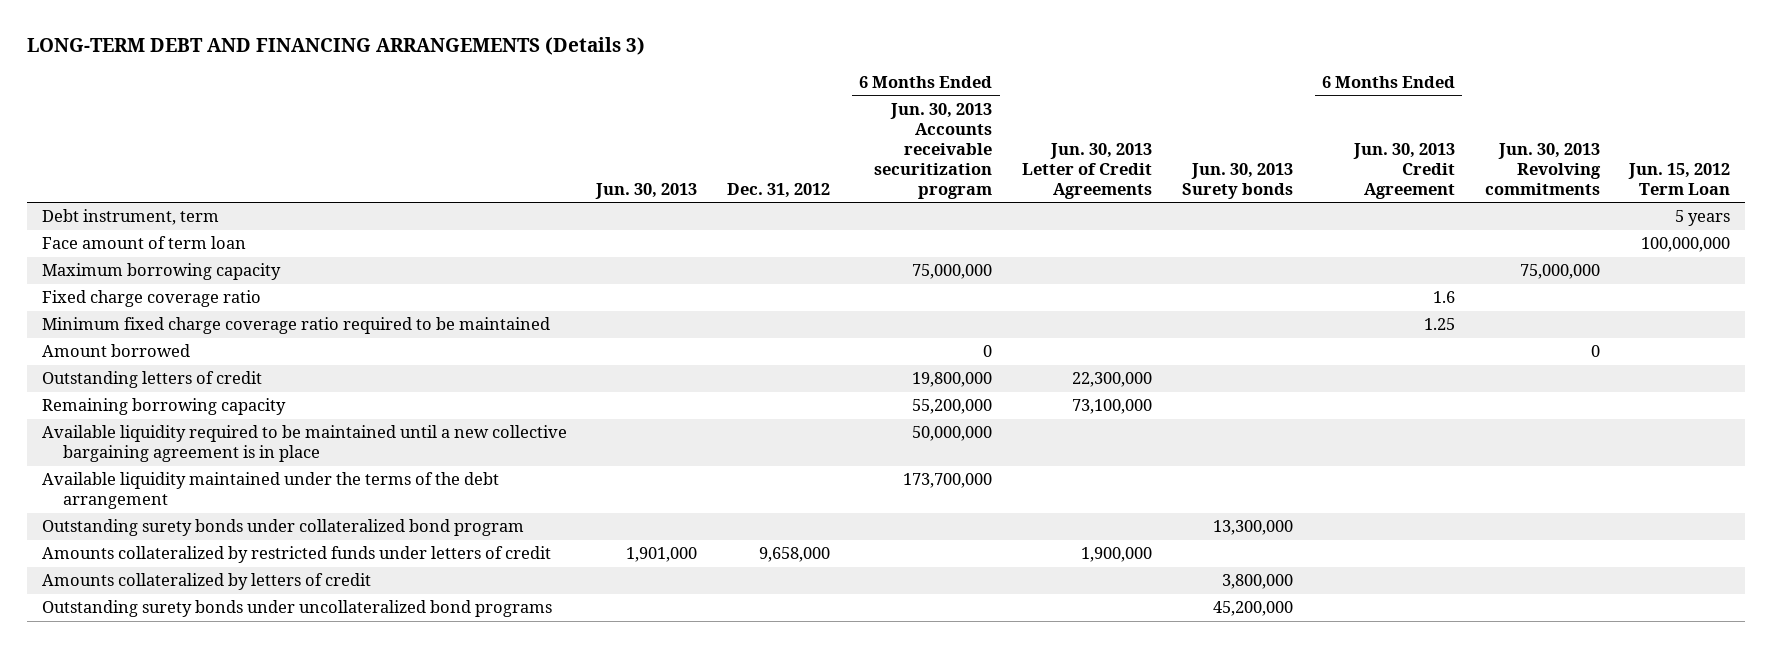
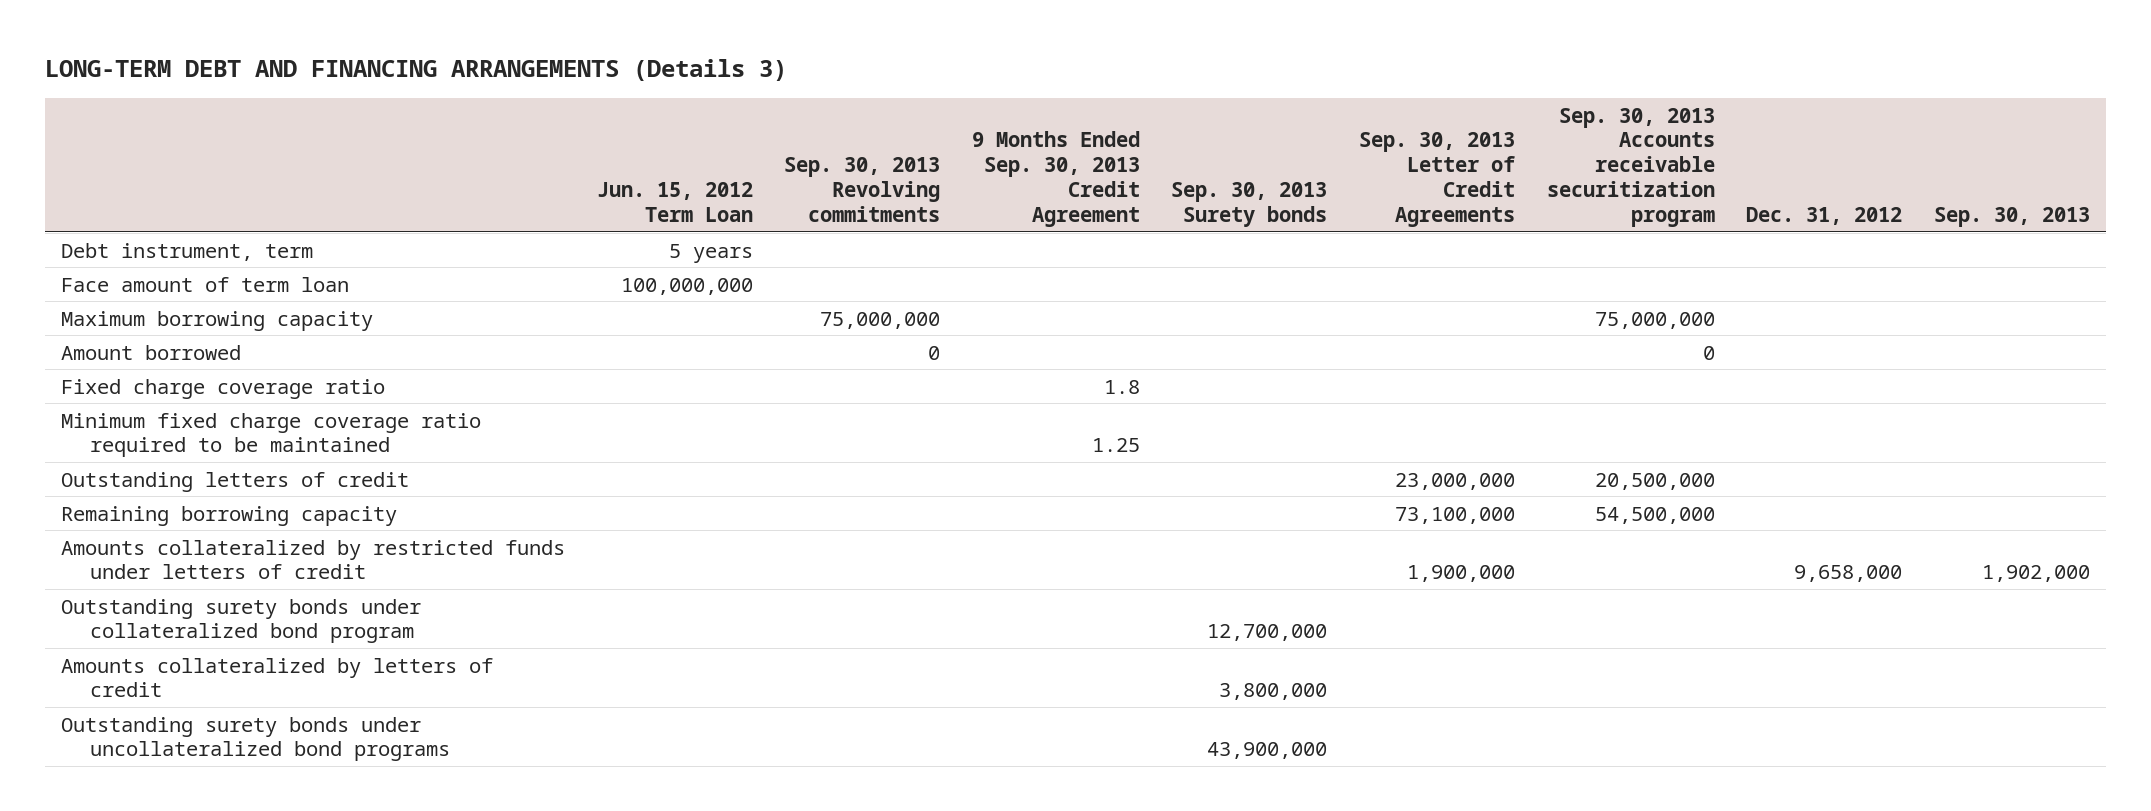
- | Jun. 30, 2013 | Dec. 31, 2012 | 6 Months Ended Jun. 30, 2013 Accounts receivable securitization program | Jun. 30, 2013 Letter of Credit Agreements | Jun. 30, 2013 Surety bonds | 6 Months Ended Jun. 30, 2013 Credit Agreement | Jun. 30, 2013 Revolving commitments | Jun. 15, 2012 Term Loan
+ | Jun. 15, 2012 Term Loan | Sep. 30, 2013 Revolving commitments | 9 Months Ended Sep. 30, 2013 Credit Agreement | Sep. 30, 2013 Surety bonds | Sep. 30, 2013 Letter of Credit Agreements | Sep. 30, 2013 Accounts receivable securitization program | Dec. 31, 2012 | Sep. 30, 2013
moved up: Amount borrowed | | 0 | | | | 0 | |
- Available liquidity required to be maintained until a new collective bargaining agreement is in place | | | 50,000,000 | | | | |
- Available liquidity maintained under the terms of the debt arrangement | | | 173,700,000 | | | | |
moved down: Outstanding surety bonds under collateralized bond program | | | | 12,700,000 | | | |

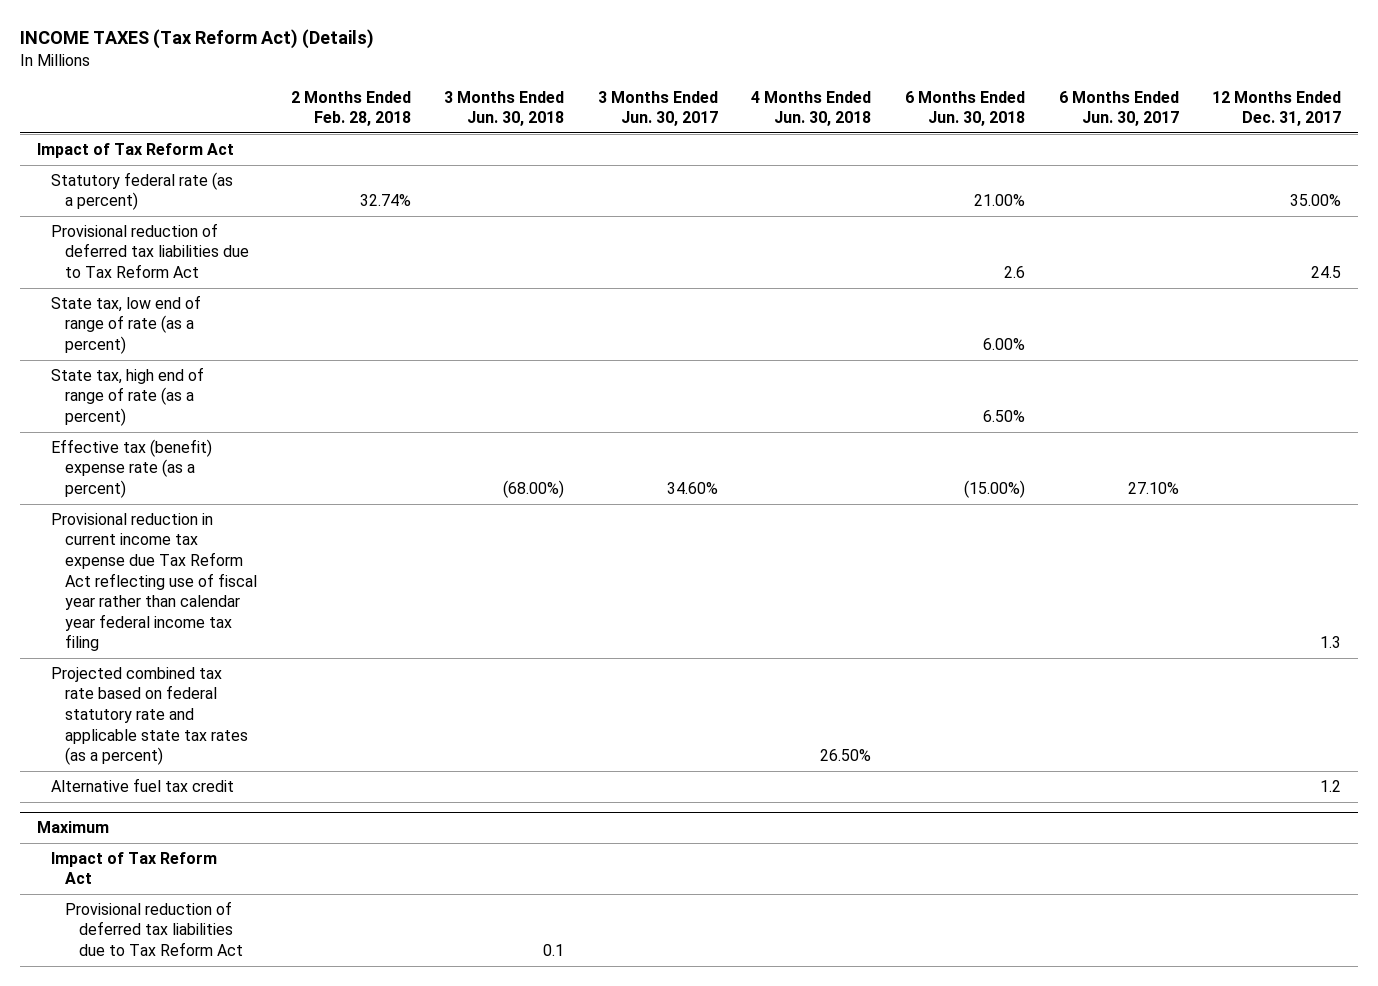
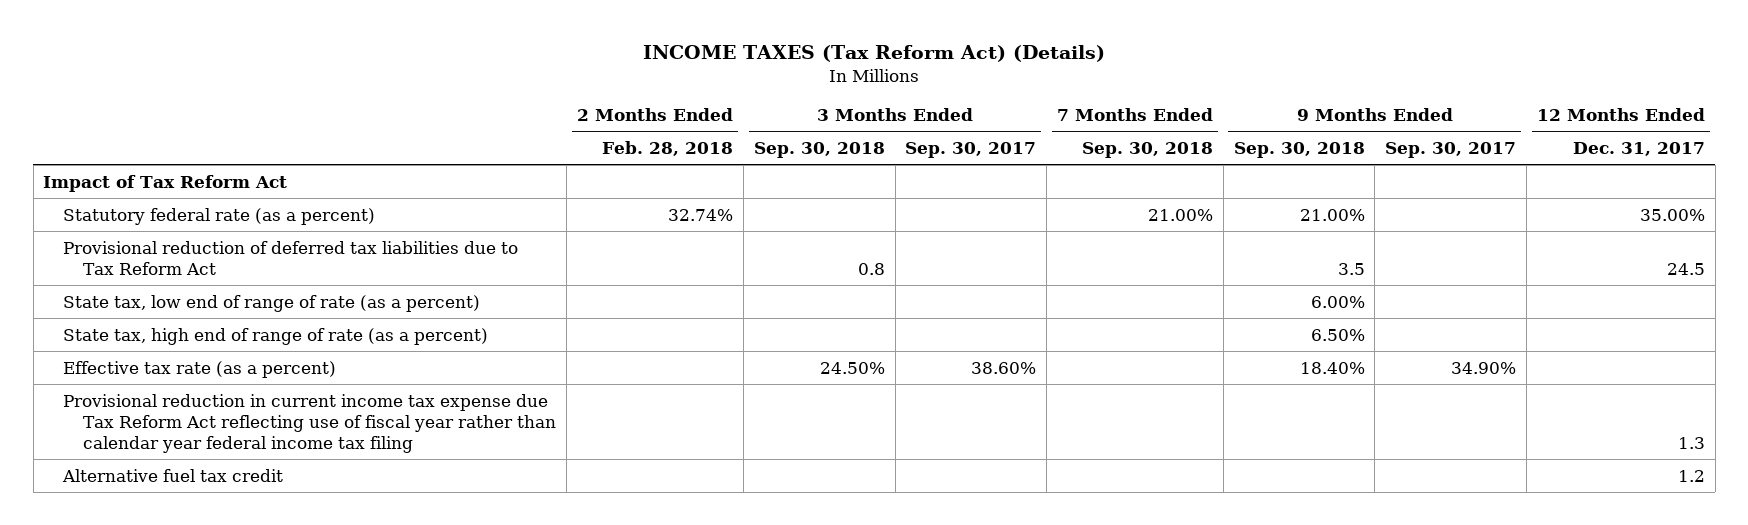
- | 2 Months Ended Feb. 28, 2018 | 3 Months Ended Jun. 30, 2018 | 3 Months Ended Jun. 30, 2017 | 4 Months Ended Jun. 30, 2018 | 6 Months Ended Jun. 30, 2018 | 6 Months Ended Jun. 30, 2017 | 12 Months Ended Dec. 31, 2017
+ | 2 Months Ended Feb. 28, 2018 | 3 Months Ended Sep. 30, 2018 | 3 Months Ended Sep. 30, 2017 | 7 Months Ended Sep. 30, 2018 | 9 Months Ended Sep. 30, 2018 | 9 Months Ended Sep. 30, 2017 | 12 Months Ended Dec. 31, 2017
- Effective tax (benefit) expense rate (as a percent) | | (68.00%) | 34.60% | | (15.00%) | 27.10% |
+ Effective tax rate (as a percent) | | 24.50% | 38.60% | | 18.40% | 34.90% |
- Projected combined tax rate based on federal statutory rate and applicable state tax rates (as a percent) | | | | 26.50% | | |
- Maximum
- Impact of Tax Reform Act
- Provisional reduction of deferred tax liabilities due to Tax Reform Act | | 0.1 | | | | |

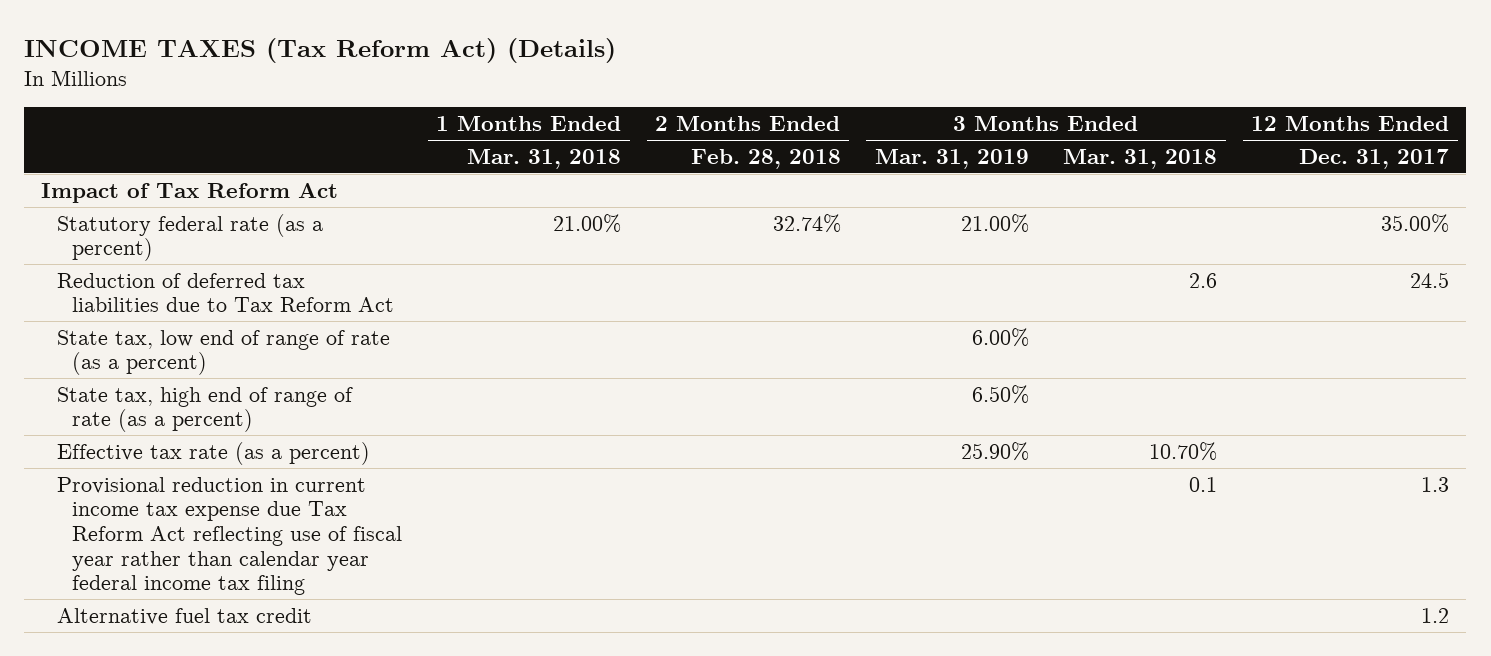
- | 2 Months Ended Feb. 28, 2018 | 3 Months Ended Sep. 30, 2018 | 3 Months Ended Sep. 30, 2017 | 7 Months Ended Sep. 30, 2018 | 9 Months Ended Sep. 30, 2018 | 9 Months Ended Sep. 30, 2017 | 12 Months Ended Dec. 31, 2017
+ | 1 Months Ended Mar. 31, 2018 | 2 Months Ended Feb. 28, 2018 | 3 Months Ended Mar. 31, 2019 | 3 Months Ended Mar. 31, 2018 | 12 Months Ended Dec. 31, 2017
- Provisional reduction of deferred tax liabilities due to Tax Reform Act | | 0.8 | | | 3.5 | | 24.5
+ Reduction of deferred tax liabilities due to Tax Reform Act | | | | 2.6 | 24.5

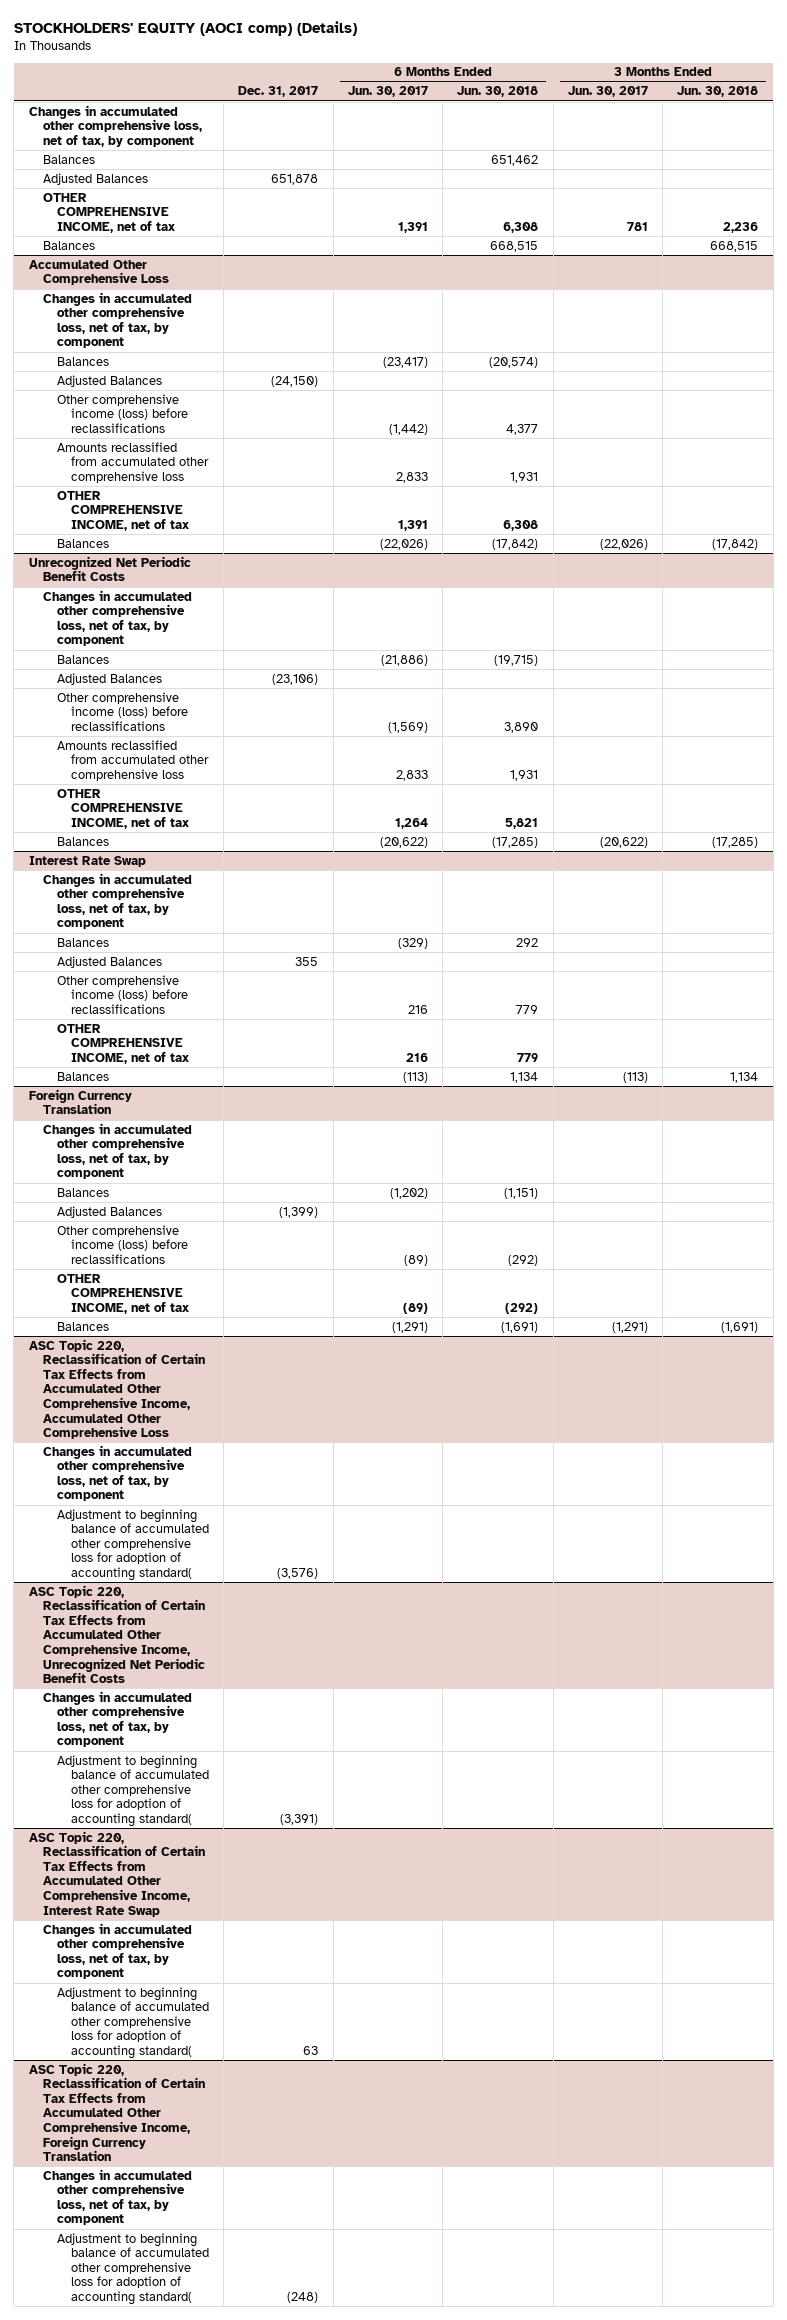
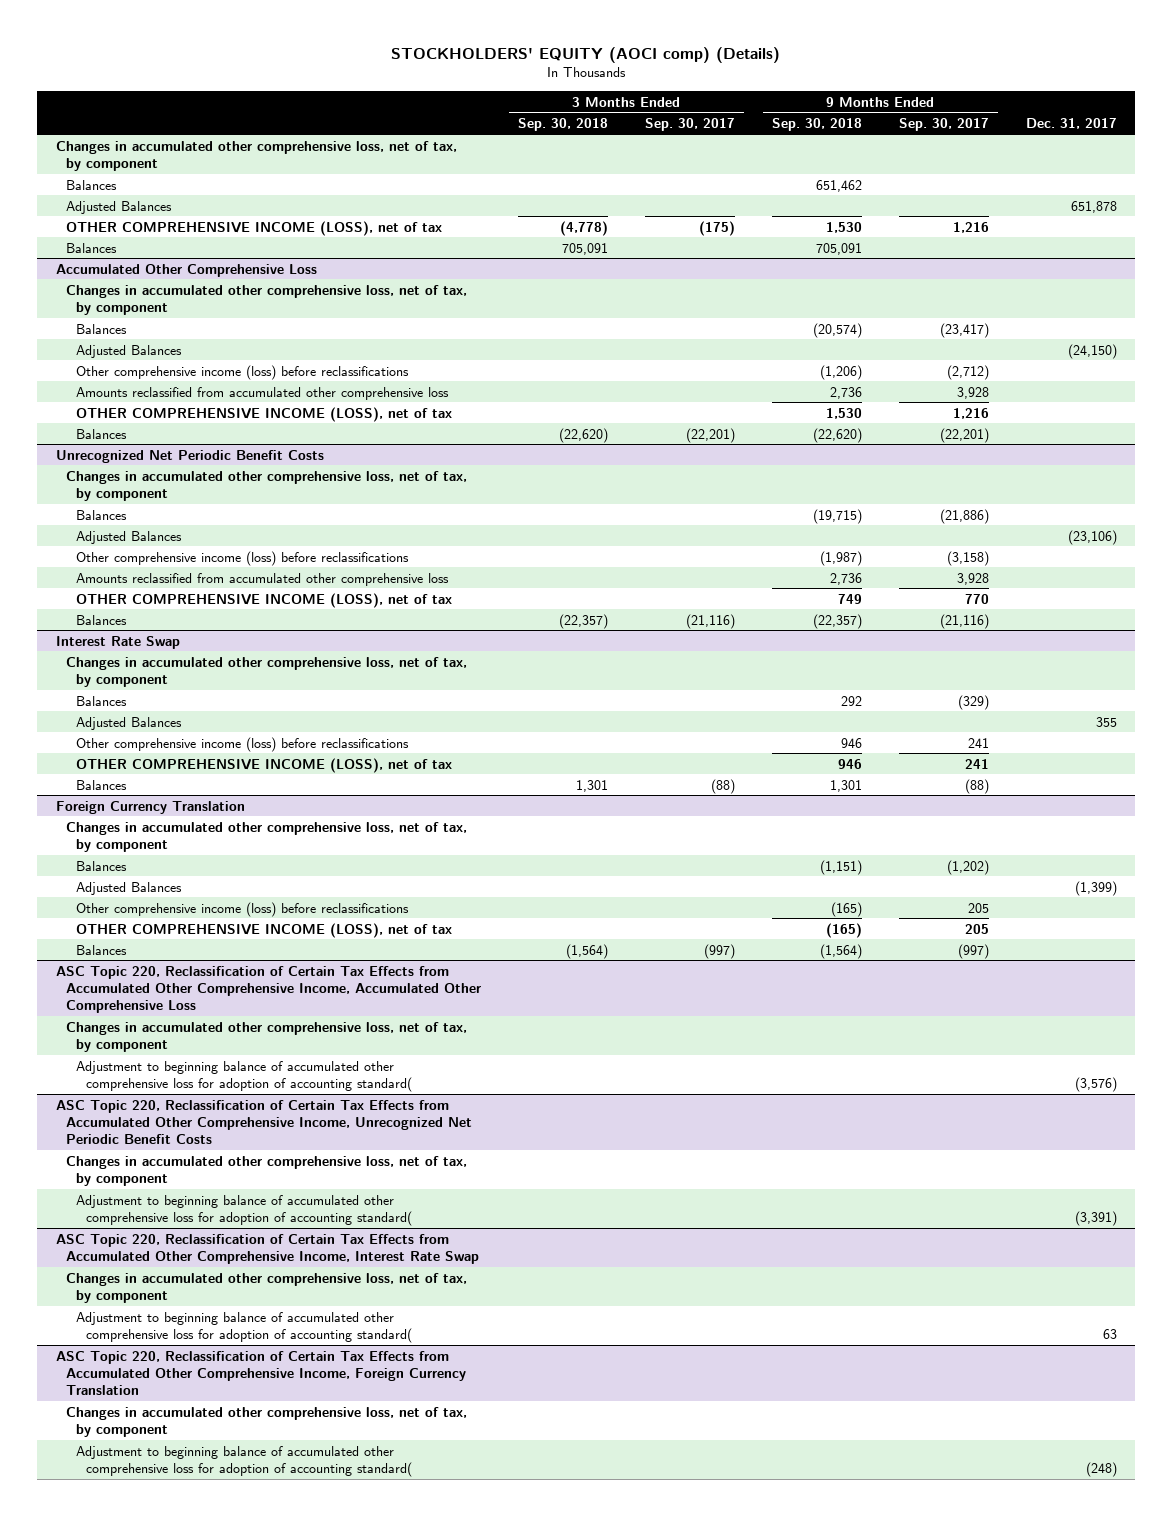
- | Dec. 31, 2017 | 6 Months Ended Jun. 30, 2017 | 6 Months Ended Jun. 30, 2018 | 3 Months Ended Jun. 30, 2017 | 3 Months Ended Jun. 30, 2018
+ | 3 Months Ended Sep. 30, 2018 | 3 Months Ended Sep. 30, 2017 | 9 Months Ended Sep. 30, 2018 | 9 Months Ended Sep. 30, 2017 | Dec. 31, 2017
- OTHER COMPREHENSIVE INCOME, net of tax | | 1,391 | 6,308 | 781 | 2,236
+ OTHER COMPREHENSIVE INCOME (LOSS), net of tax | (4,778) | (175) | 1,530 | 1,216 |
@ Accumulated Other Comprehensive Loss
- OTHER COMPREHENSIVE INCOME, net of tax | | 1,391 | 6,308 | |
+ OTHER COMPREHENSIVE INCOME (LOSS), net of tax | | | 1,530 | 1,216 |
@ Unrecognized Net Periodic Benefit Costs
- OTHER COMPREHENSIVE INCOME, net of tax | | 1,264 | 5,821 | |
+ OTHER COMPREHENSIVE INCOME (LOSS), net of tax | | | 749 | 770 |
@ Interest Rate Swap
- OTHER COMPREHENSIVE INCOME, net of tax | | 216 | 779 | |
+ OTHER COMPREHENSIVE INCOME (LOSS), net of tax | | | 946 | 241 |
@ Foreign Currency Translation
- OTHER COMPREHENSIVE INCOME, net of tax | | (89) | (292) | |
+ OTHER COMPREHENSIVE INCOME (LOSS), net of tax | | | (165) | 205 |

